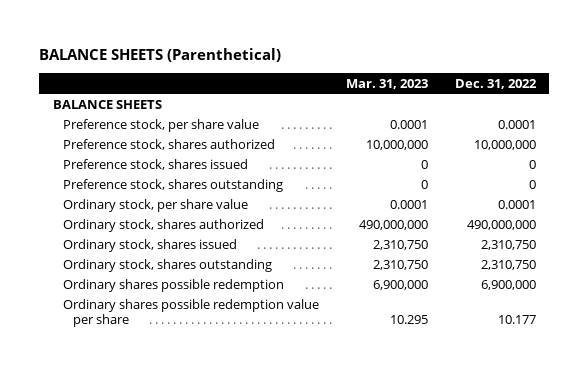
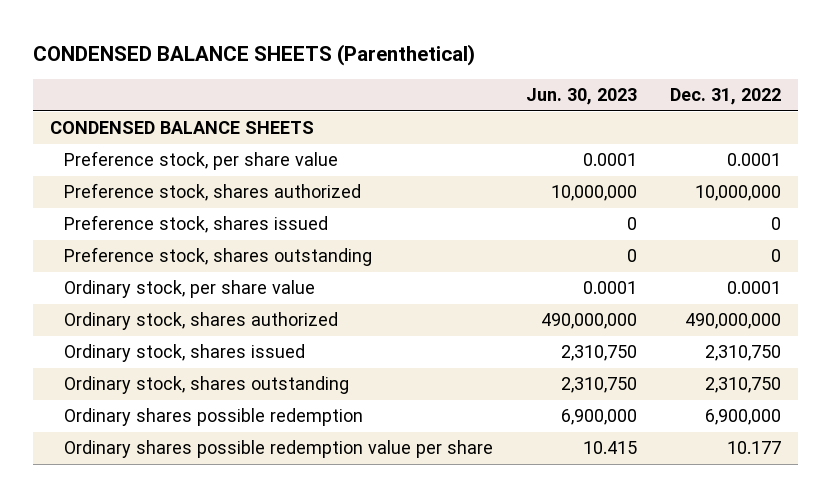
- BALANCE SHEETS (Parenthetical)
+ CONDENSED BALANCE SHEETS (Parenthetical)
- | Mar. 31, 2023 | Dec. 31, 2022
+ | Jun. 30, 2023 | Dec. 31, 2022
- BALANCE SHEETS
+ CONDENSED BALANCE SHEETS

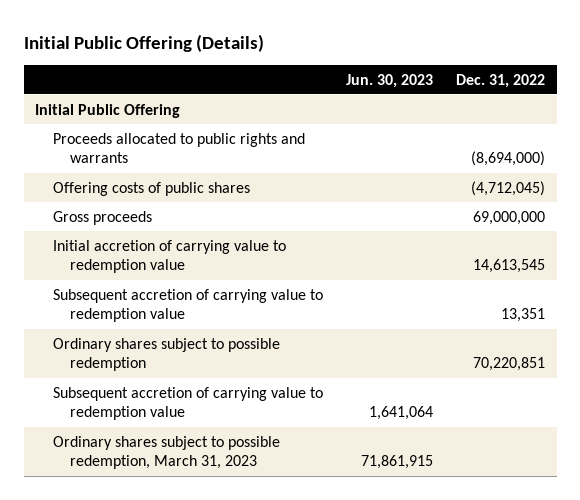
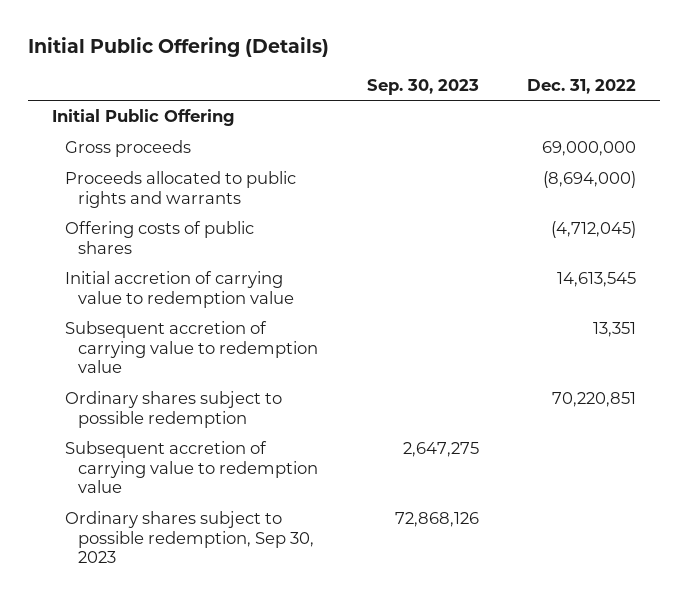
- | Jun. 30, 2023 | Dec. 31, 2022
+ | Sep. 30, 2023 | Dec. 31, 2022
moved up: Gross proceeds | | 69,000,000
- Ordinary shares subject to possible redemption, March 31, 2023 | 71,861,915 |
+ Ordinary shares subject to possible redemption, Sep 30, 2023 | 72,868,126 |

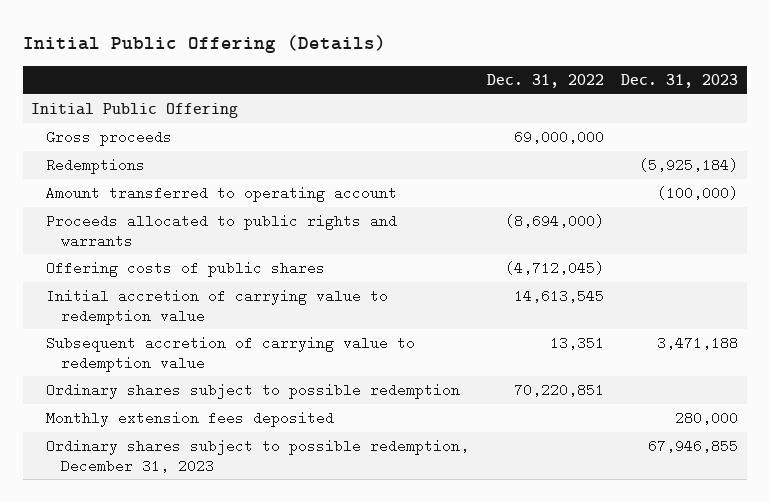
- | Sep. 30, 2023 | Dec. 31, 2022
+ | Dec. 31, 2022 | Dec. 31, 2023
+ Redemptions | | (5,925,184)
+ Amount transferred to operating account | | (100,000)
- Subsequent accretion of carrying value to redemption value | 2,647,275 |
- Ordinary shares subject to possible redemption, Sep 30, 2023 | 72,868,126 |
+ Monthly extension fees deposited | | 280,000
+ Ordinary shares subject to possible redemption, December 31, 2023 | | 67,946,855

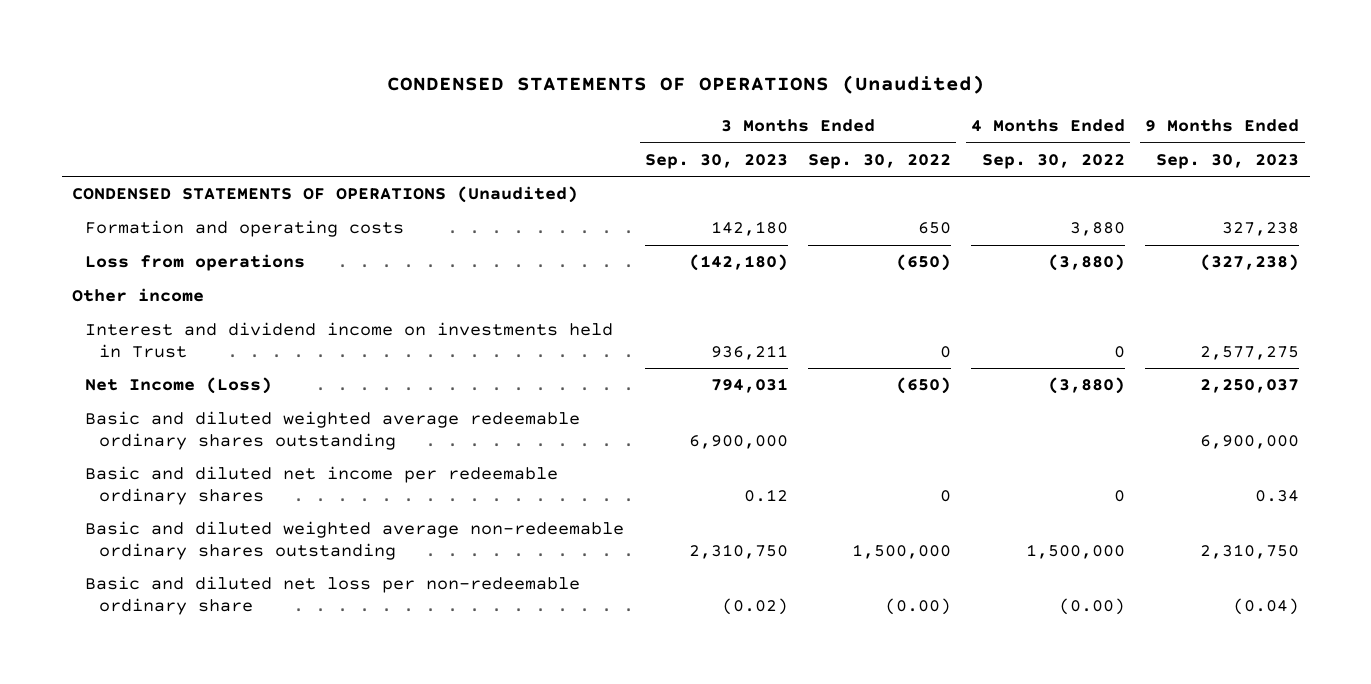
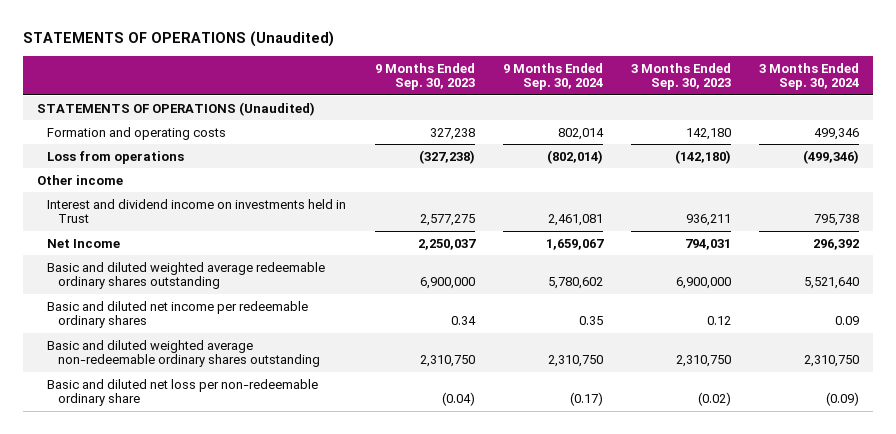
- CONDENSED STATEMENTS OF OPERATIONS (Unaudited)
+ STATEMENTS OF OPERATIONS (Unaudited)
- | 3 Months Ended Sep. 30, 2023 | 3 Months Ended Sep. 30, 2022 | 4 Months Ended Sep. 30, 2022 | 9 Months Ended Sep. 30, 2023
+ | 9 Months Ended Sep. 30, 2023 | 9 Months Ended Sep. 30, 2024 | 3 Months Ended Sep. 30, 2023 | 3 Months Ended Sep. 30, 2024
- CONDENSED STATEMENTS OF OPERATIONS (Unaudited)
+ STATEMENTS OF OPERATIONS (Unaudited)
- Net Income (Loss) | 794,031 | (650) | (3,880) | 2,250,037
+ Net Income | 2,250,037 | 1,659,067 | 794,031 | 296,392

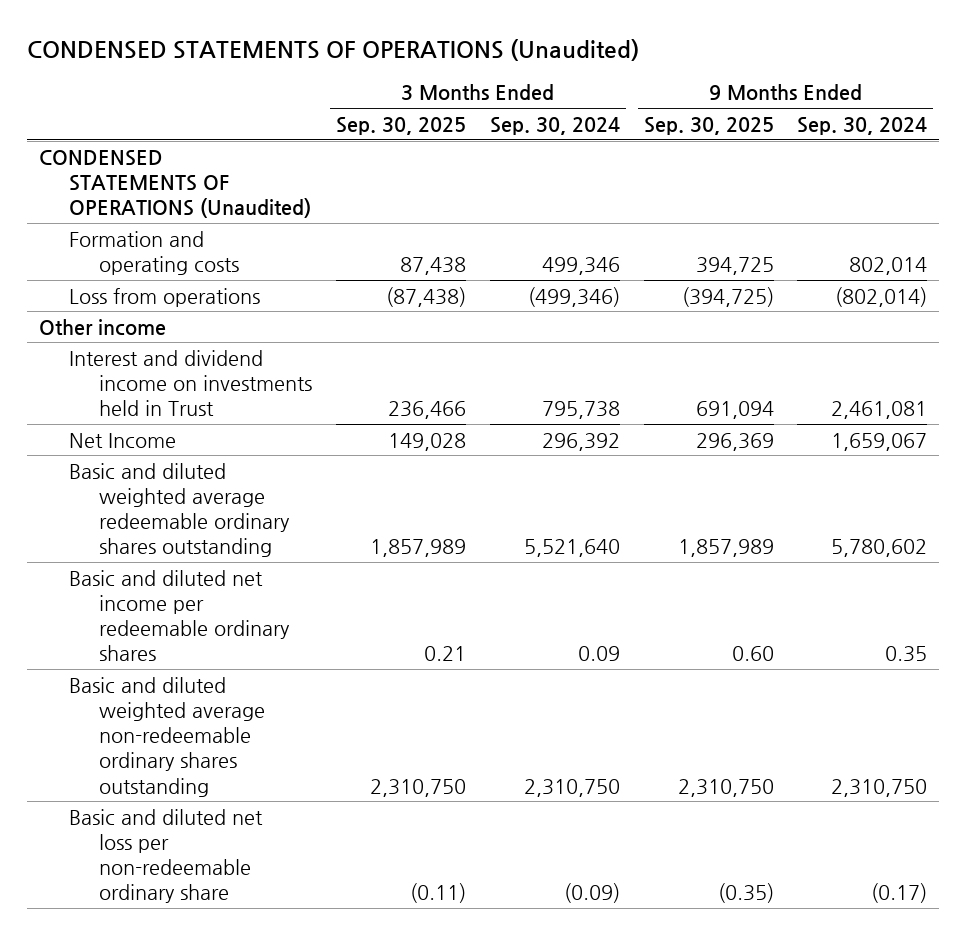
- STATEMENTS OF OPERATIONS (Unaudited)
+ CONDENSED STATEMENTS OF OPERATIONS (Unaudited)
- | 9 Months Ended Sep. 30, 2023 | 9 Months Ended Sep. 30, 2024 | 3 Months Ended Sep. 30, 2023 | 3 Months Ended Sep. 30, 2024
+ | 3 Months Ended Sep. 30, 2025 | 3 Months Ended Sep. 30, 2024 | 9 Months Ended Sep. 30, 2025 | 9 Months Ended Sep. 30, 2024
- STATEMENTS OF OPERATIONS (Unaudited)
+ CONDENSED STATEMENTS OF OPERATIONS (Unaudited)

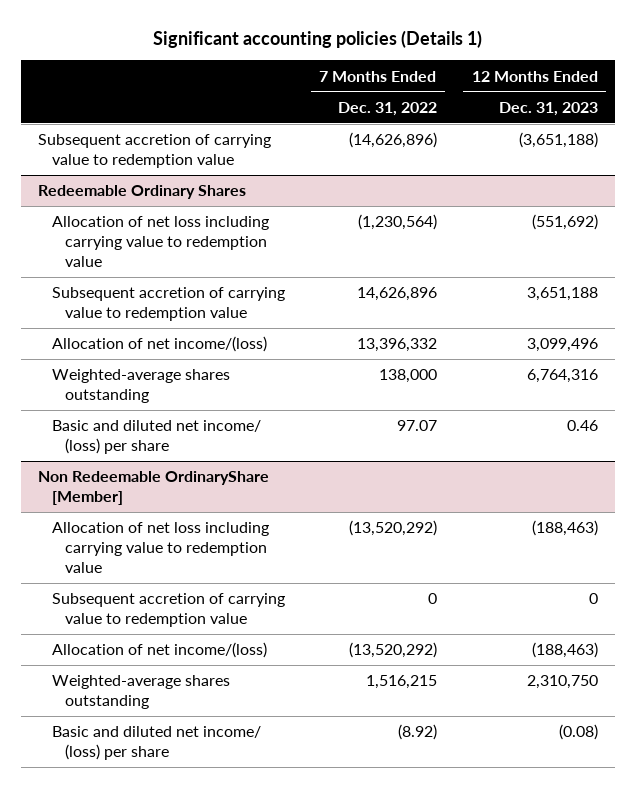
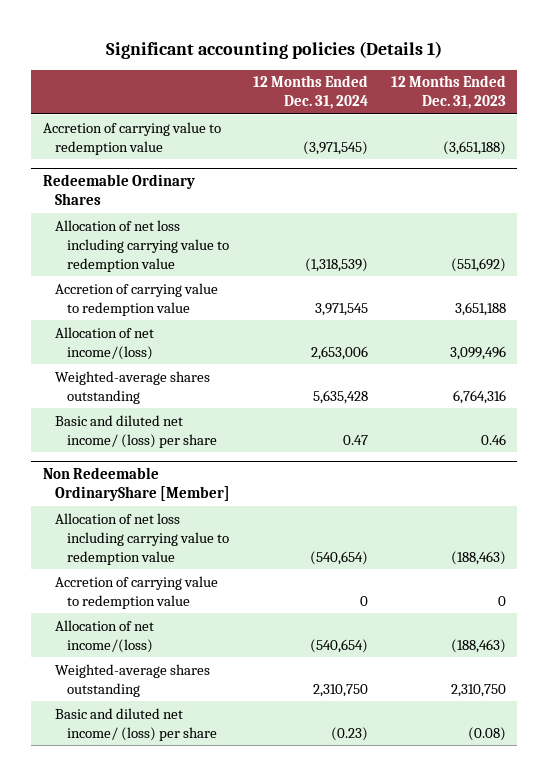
- | 7 Months Ended Dec. 31, 2022 | 12 Months Ended Dec. 31, 2023
+ | 12 Months Ended Dec. 31, 2024 | 12 Months Ended Dec. 31, 2023
- Subsequent accretion of carrying value to redemption value | (14,626,896) | (3,651,188)
+ Accretion of carrying value to redemption value | (3,971,545) | (3,651,188)
@ Redeemable Ordinary Shares
- Subsequent accretion of carrying value to redemption value | 14,626,896 | 3,651,188
+ Accretion of carrying value to redemption value | 3,971,545 | 3,651,188
@ Non Redeemable OrdinaryShare [Member]
- Subsequent accretion of carrying value to redemption value | 0 | 0
+ Accretion of carrying value to redemption value | 0 | 0

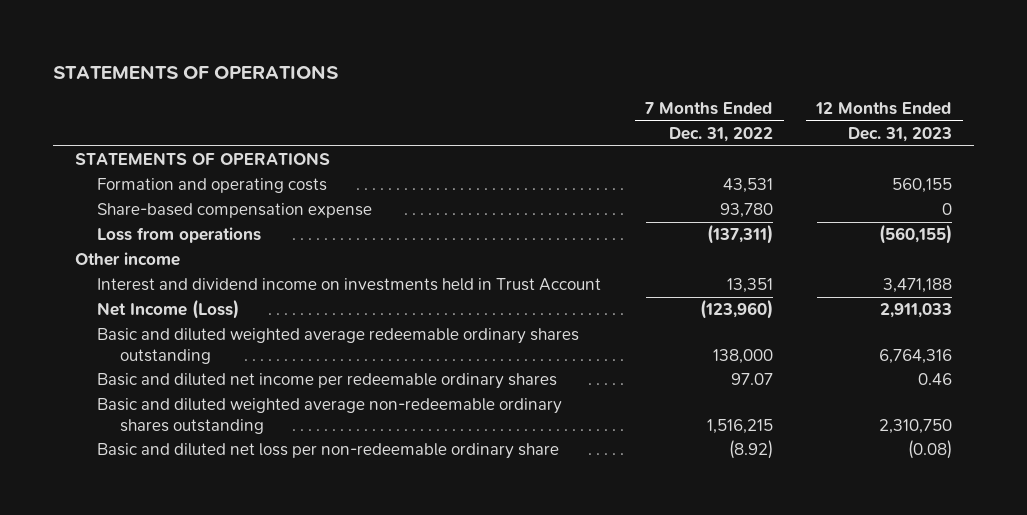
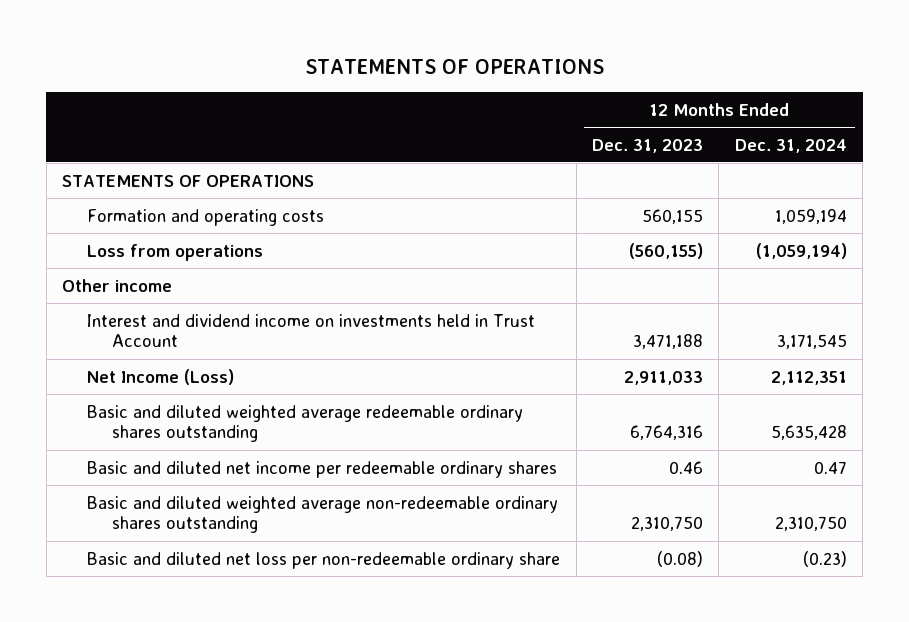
- | 7 Months Ended Dec. 31, 2022 | 12 Months Ended Dec. 31, 2023
+ | 12 Months Ended Dec. 31, 2023 | 12 Months Ended Dec. 31, 2024
- Share-based compensation expense | 93,780 | 0

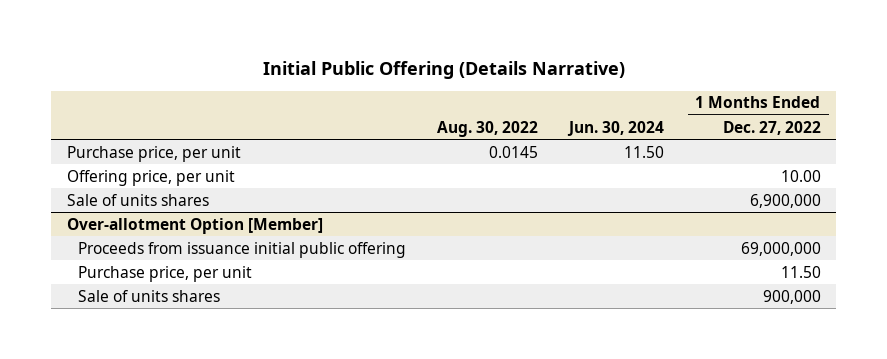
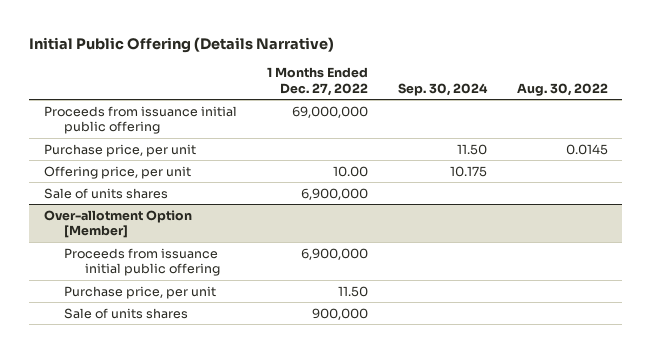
- | Aug. 30, 2022 | Jun. 30, 2024 | 1 Months Ended Dec. 27, 2022
+ | 1 Months Ended Dec. 27, 2022 | Sep. 30, 2024 | Aug. 30, 2022
+ Proceeds from issuance initial public offering | 69,000,000 | |
@ Over-allotment Option [Member]
- Proceeds from issuance initial public offering | | | 69,000,000
+ Proceeds from issuance initial public offering | 6,900,000 | |

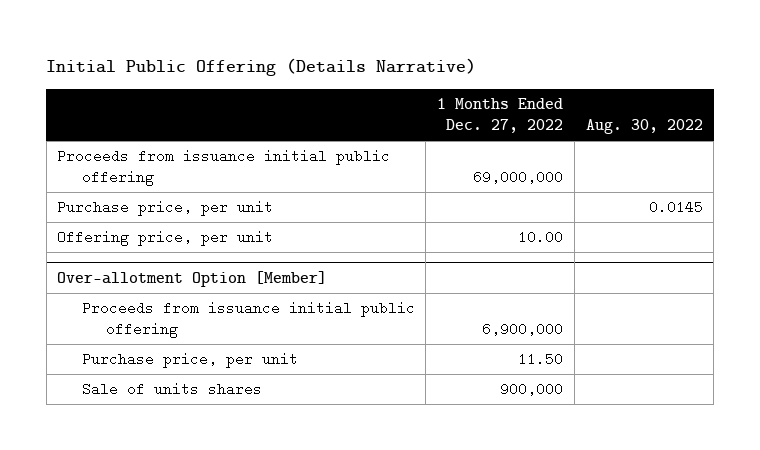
- | 1 Months Ended Dec. 27, 2022 | Sep. 30, 2024 | Aug. 30, 2022
+ | 1 Months Ended Dec. 27, 2022 | Aug. 30, 2022
- Sale of units shares | 6,900,000 | |

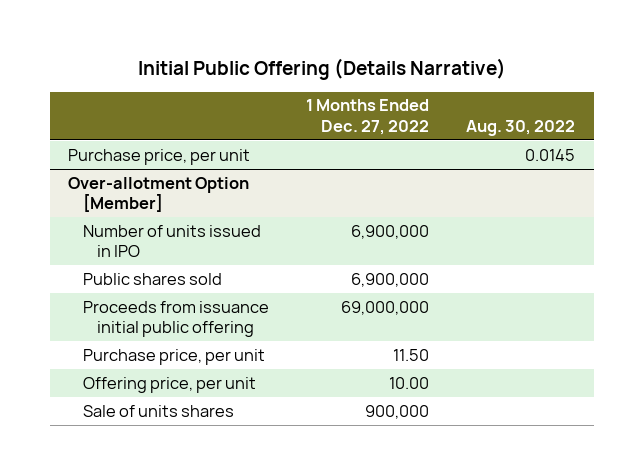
- Proceeds from issuance initial public offering | 69,000,000 |
- Offering price, per unit | 10.00 |
@ Over-allotment Option [Member]
- Proceeds from issuance initial public offering | 6,900,000 |
+ Number of units issued in IPO | 6,900,000 |
+ Public shares sold | 6,900,000 |
+ Proceeds from issuance initial public offering | 69,000,000 |
+ Offering price, per unit | 10.00 |

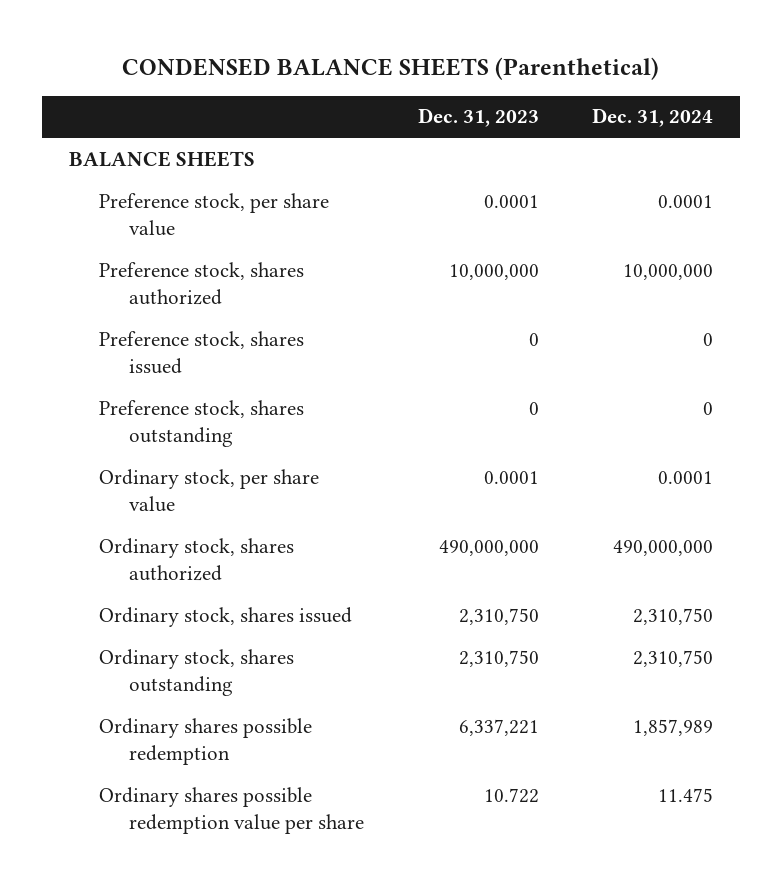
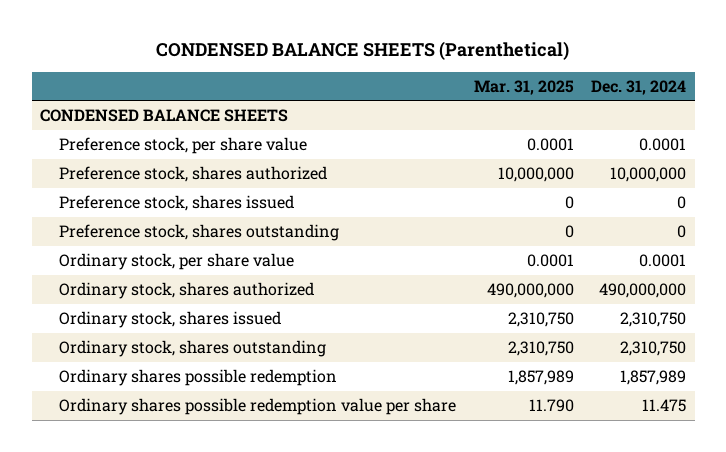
- | Dec. 31, 2023 | Dec. 31, 2024
+ | Mar. 31, 2025 | Dec. 31, 2024
- BALANCE SHEETS
+ CONDENSED BALANCE SHEETS

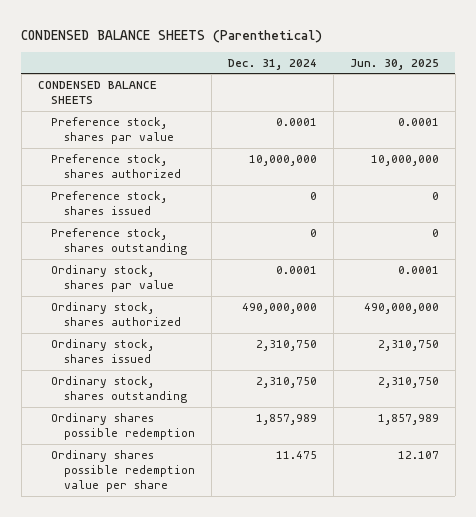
- | Mar. 31, 2025 | Dec. 31, 2024
+ | Dec. 31, 2024 | Jun. 30, 2025
- Preference stock, per share value | 0.0001 | 0.0001
+ Preference stock, shares par value | 0.0001 | 0.0001
- Ordinary stock, per share value | 0.0001 | 0.0001
+ Ordinary stock, shares par value | 0.0001 | 0.0001

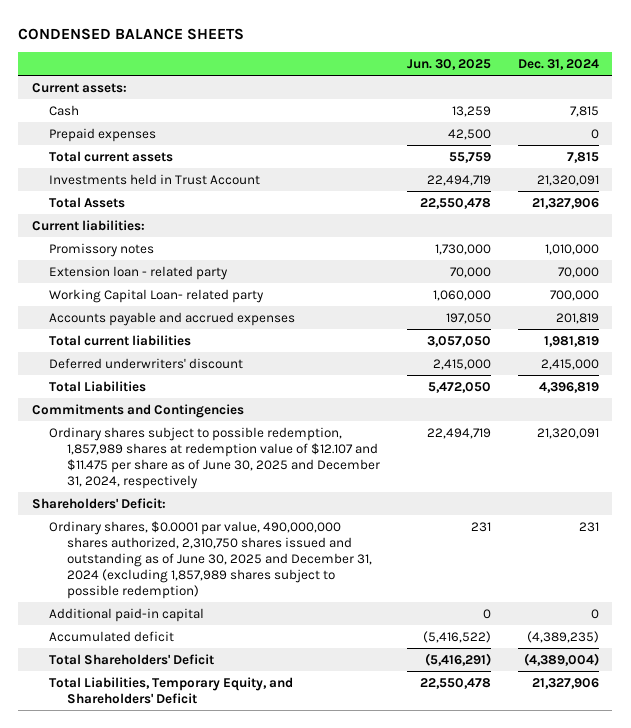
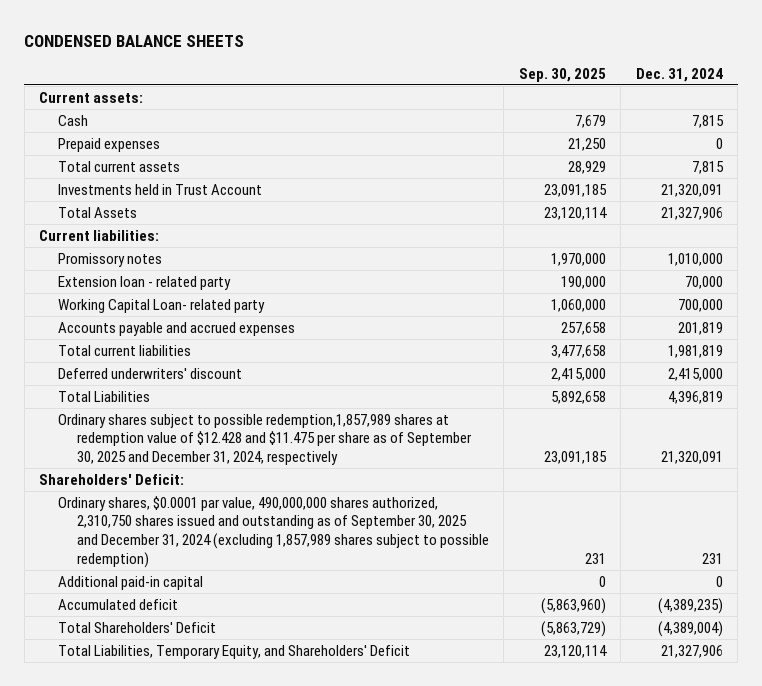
- | Jun. 30, 2025 | Dec. 31, 2024
+ | Sep. 30, 2025 | Dec. 31, 2024
- Commitments and Contingencies
- Ordinary shares subject to possible redemption, 1,857,989 shares at redemption value of $12.107 and $11.475 per share as of June 30, 2025 and December 31, 2024, respectively | 22,494,719 | 21,320,091
+ Ordinary shares subject to possible redemption,1,857,989 shares at redemption value of $12.428 and $11.475 per share as of September 30, 2025 and December 31, 2024, respectively | 23,091,185 | 21,320,091
- Ordinary shares, $0.0001 par value, 490,000,000 shares authorized, 2,310,750 shares issued and outstanding as of June 30, 2025 and December 31, 2024 (excluding 1,857,989 shares subject to possible redemption) | 231 | 231
+ Ordinary shares, $0.0001 par value, 490,000,000 shares authorized, 2,310,750 shares issued and outstanding as of September 30, 2025 and December 31, 2024 (excluding 1,857,989 shares subject to possible redemption) | 231 | 231

